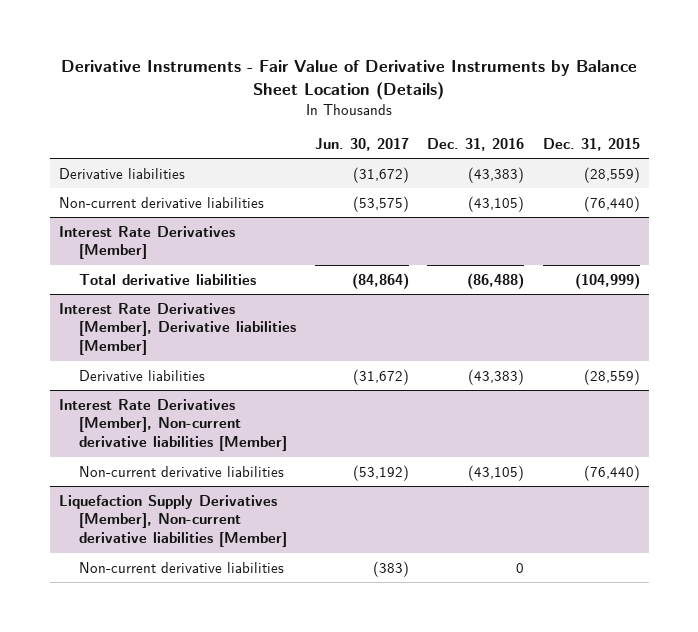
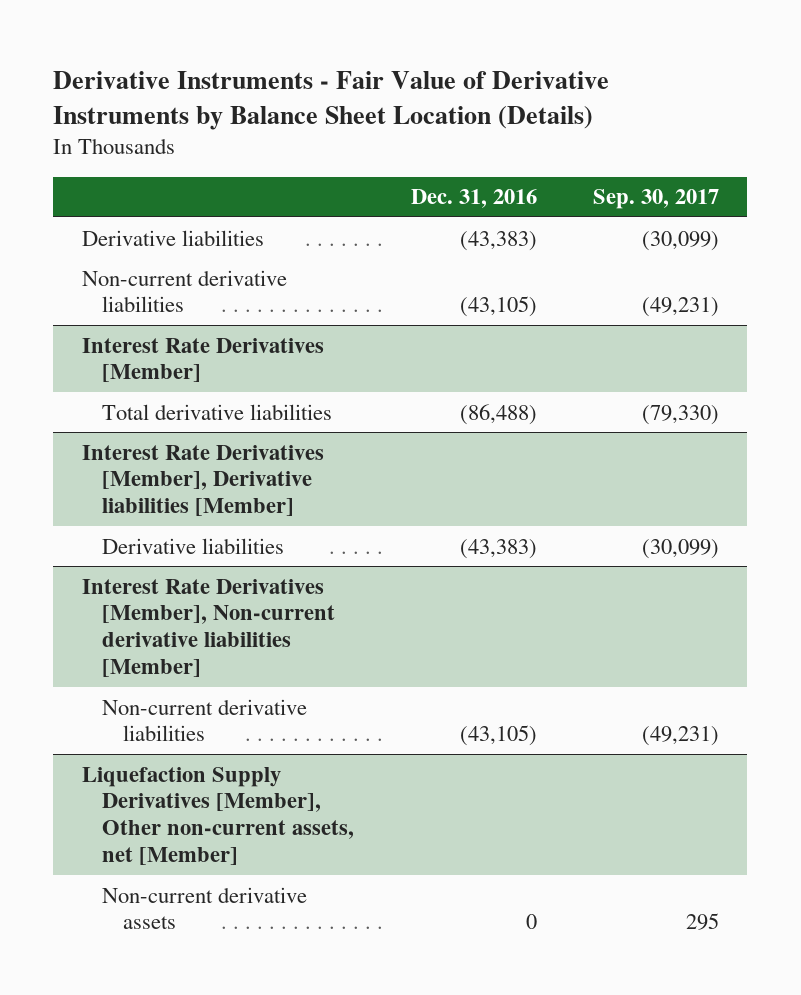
- | Jun. 30, 2017 | Dec. 31, 2016 | Dec. 31, 2015
+ | Dec. 31, 2016 | Sep. 30, 2017
- Liquefaction Supply Derivatives [Member], Non-current derivative liabilities [Member]
- Non-current derivative liabilities | (383) | 0 |
+ Liquefaction Supply Derivatives [Member], Other non-current assets, net [Member]
+ Non-current derivative assets | 0 | 295

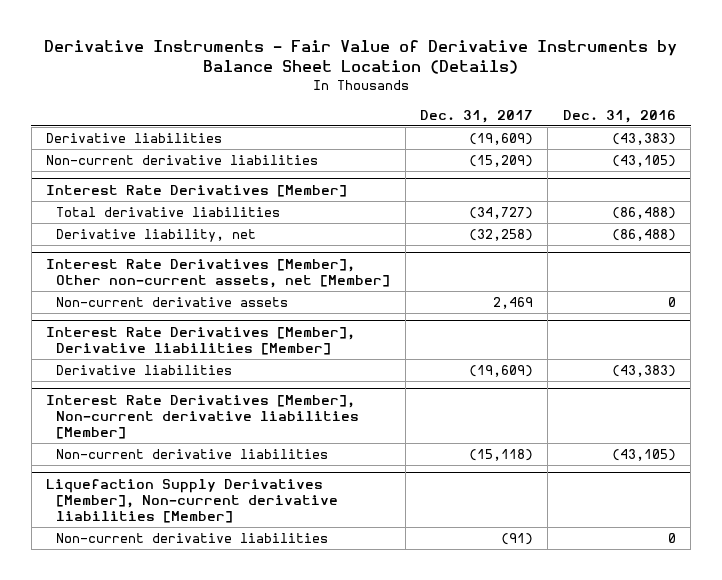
- | Dec. 31, 2016 | Sep. 30, 2017
+ | Dec. 31, 2017 | Dec. 31, 2016
@ Interest Rate Derivatives [Member]
+ Derivative liability, net | (32,258) | (86,488)
+ Interest Rate Derivatives [Member], Other non-current assets, net [Member]
+ Non-current derivative assets | 2,469 | 0
- Liquefaction Supply Derivatives [Member], Other non-current assets, net [Member]
- Non-current derivative assets | 0 | 295
+ Liquefaction Supply Derivatives [Member], Non-current derivative liabilities [Member]
+ Non-current derivative liabilities | (91) | 0

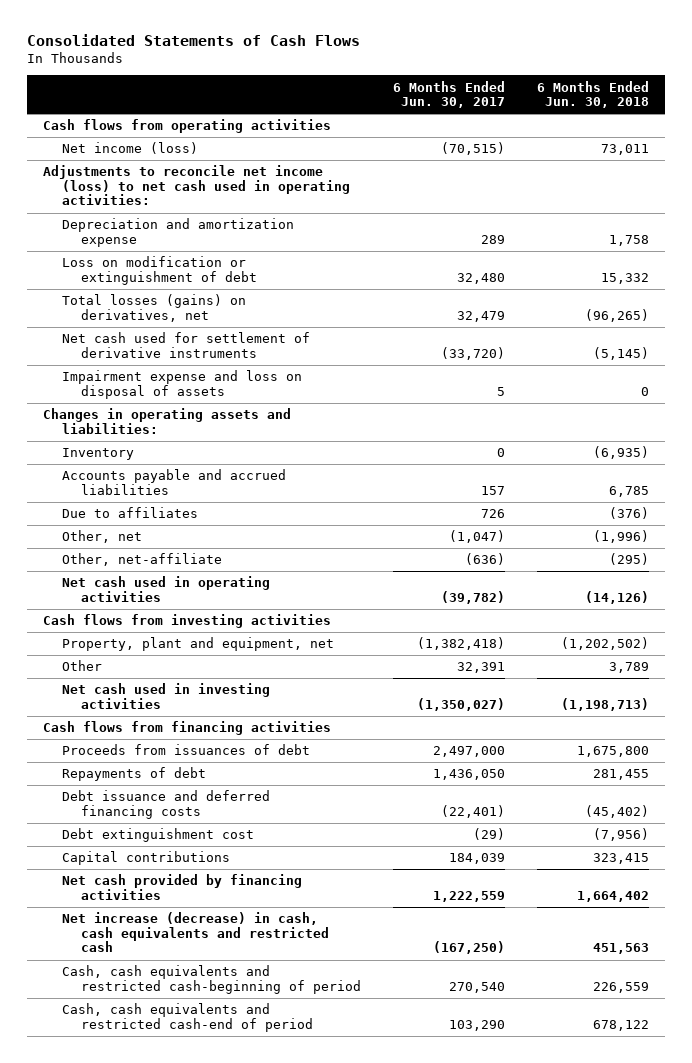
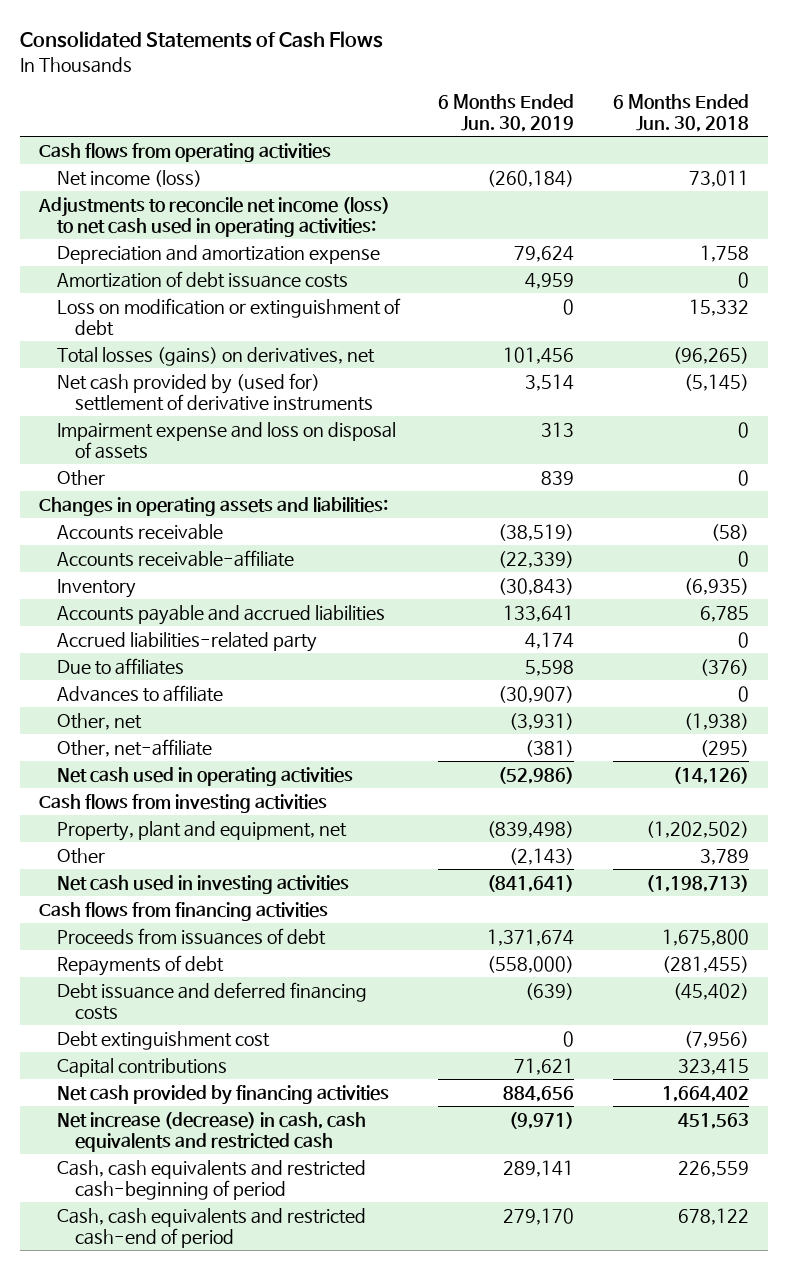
- | 6 Months Ended Jun. 30, 2017 | 6 Months Ended Jun. 30, 2018
+ | 6 Months Ended Jun. 30, 2019 | 6 Months Ended Jun. 30, 2018
+ Amortization of debt issuance costs | 4,959 | 0
- Net cash used for settlement of derivative instruments | (33,720) | (5,145)
+ Net cash provided by (used for) settlement of derivative instruments | 3,514 | (5,145)
+ Other | 839 | 0
+ Accounts receivable | (38,519) | (58)
+ Accounts receivable-affiliate | (22,339) | 0
+ Accrued liabilities-related party | 4,174 | 0
- Other, net | (1,047) | (1,996)
+ Advances to affiliate | (30,907) | 0
+ Other, net | (3,931) | (1,938)
- Repayments of debt | 1,436,050 | 281,455
+ Repayments of debt | (558,000) | (281,455)

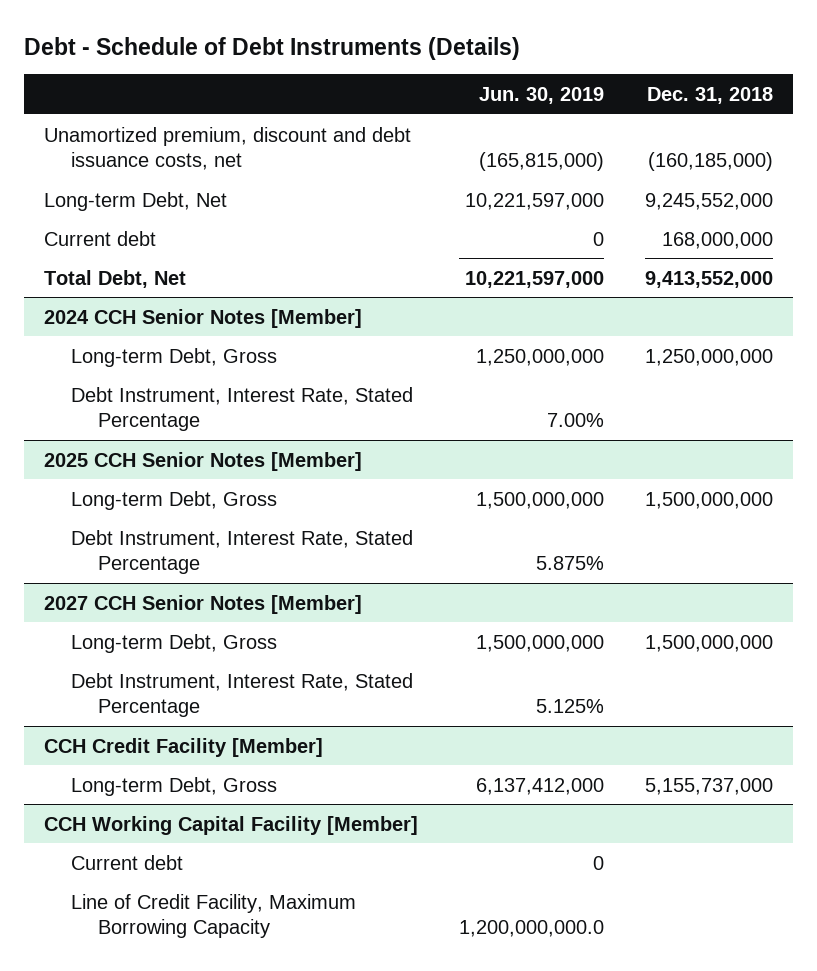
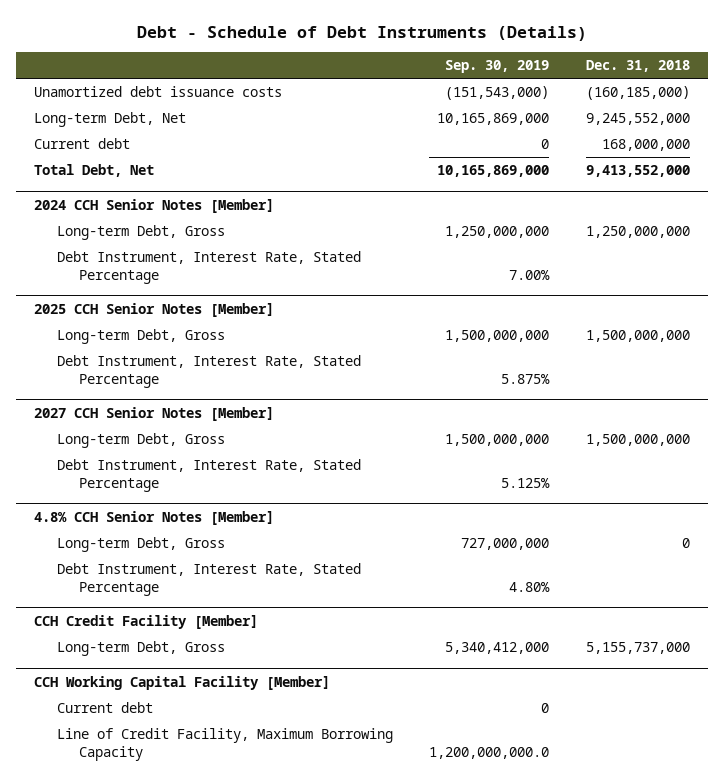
- | Jun. 30, 2019 | Dec. 31, 2018
+ | Sep. 30, 2019 | Dec. 31, 2018
- Unamortized premium, discount and debt issuance costs, net | (165,815,000) | (160,185,000)
+ Unamortized debt issuance costs | (151,543,000) | (160,185,000)
+ 4.8% CCH Senior Notes [Member]
+ Long-term Debt, Gross | 727,000,000 | 0
+ Debt Instrument, Interest Rate, Stated Percentage | 4.80% |

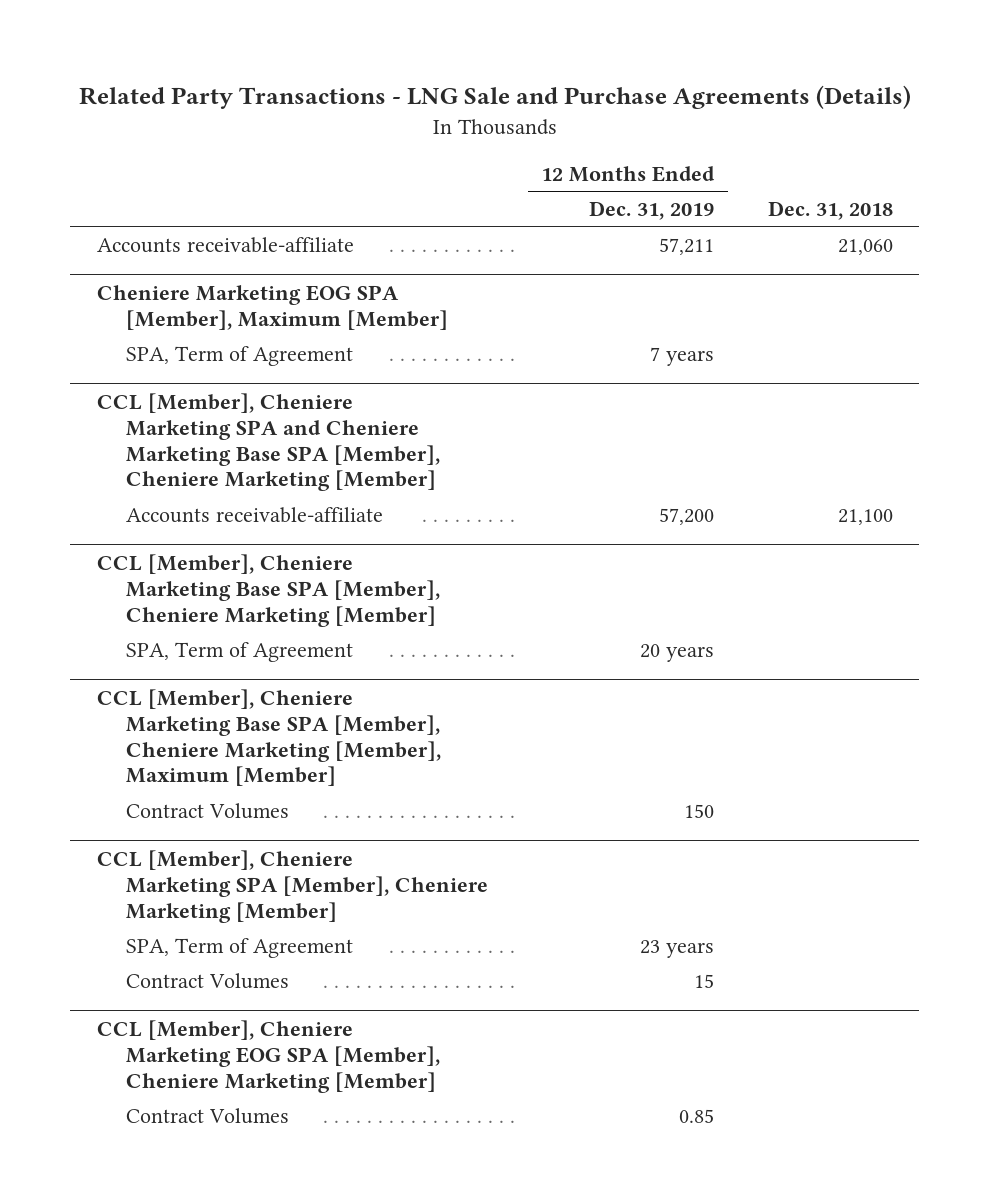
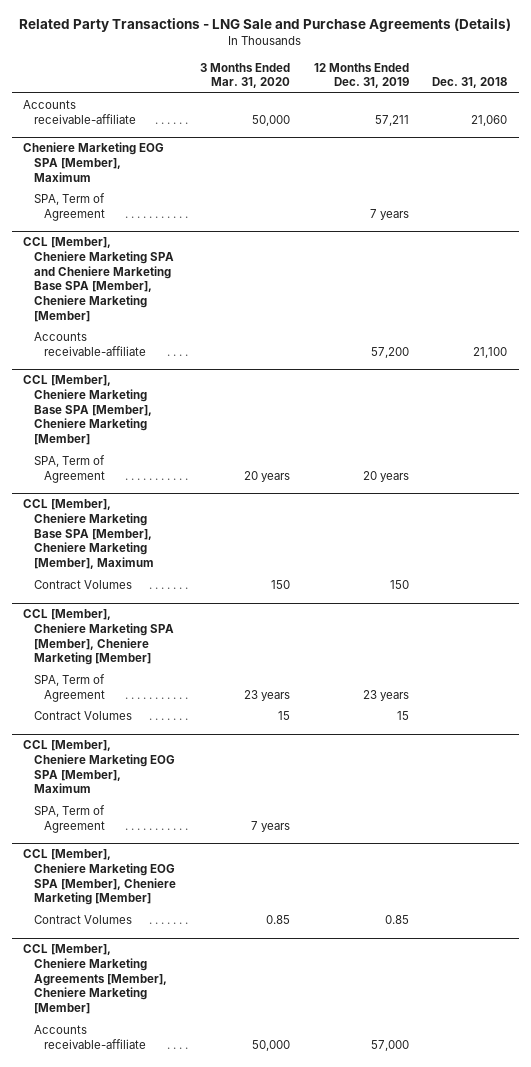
- | 12 Months Ended Dec. 31, 2019 | Dec. 31, 2018
+ | 3 Months Ended Mar. 31, 2020 | 12 Months Ended Dec. 31, 2019 | Dec. 31, 2018
- Cheniere Marketing EOG SPA [Member], Maximum [Member]
+ Cheniere Marketing EOG SPA [Member], Maximum
- CCL [Member], Cheniere Marketing Base SPA [Member], Cheniere Marketing [Member], Maximum [Member]
+ CCL [Member], Cheniere Marketing Base SPA [Member], Cheniere Marketing [Member], Maximum
+ CCL [Member], Cheniere Marketing EOG SPA [Member], Maximum
+ SPA, Term of Agreement | 7 years | |
+ CCL [Member], Cheniere Marketing Agreements [Member], Cheniere Marketing [Member]
+ Accounts receivable-affiliate | 50,000 | 57,000 |

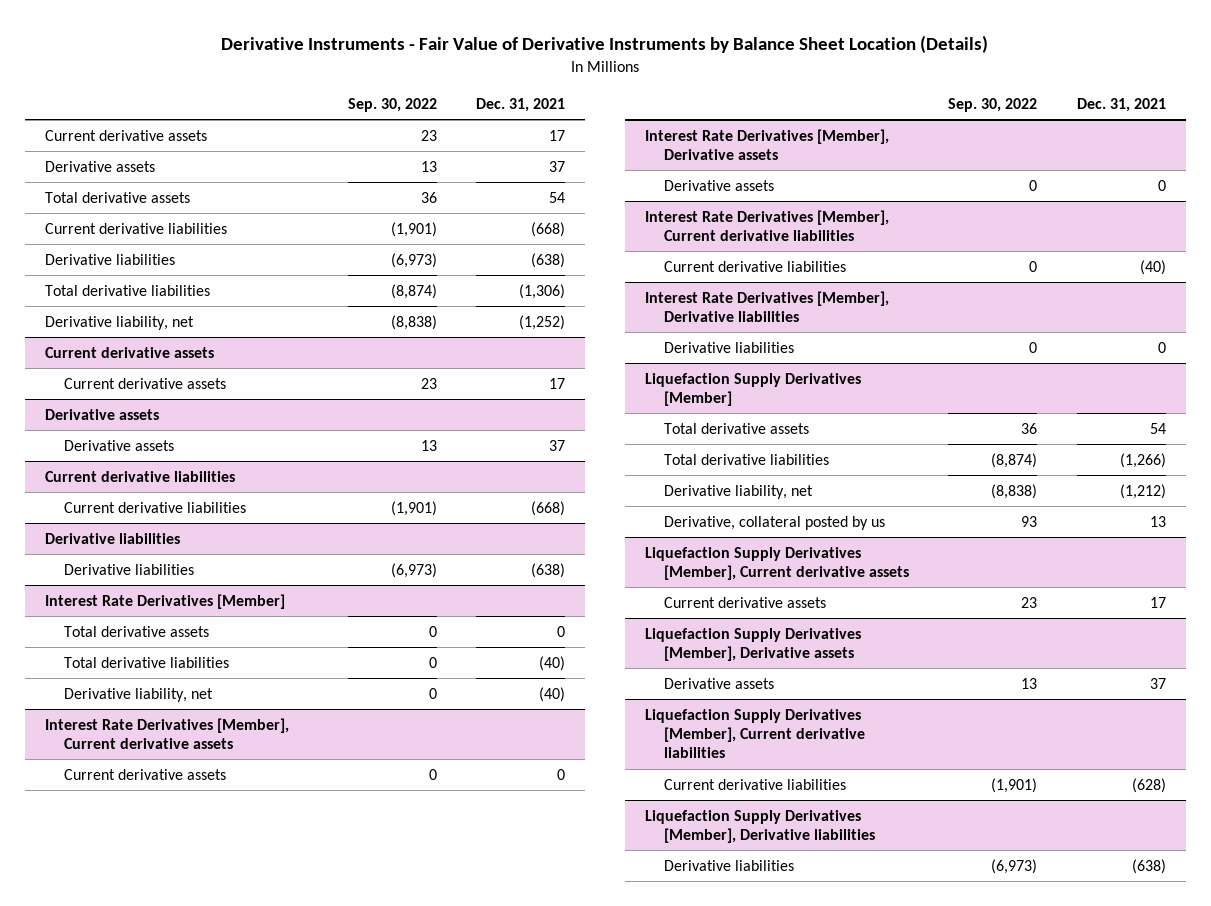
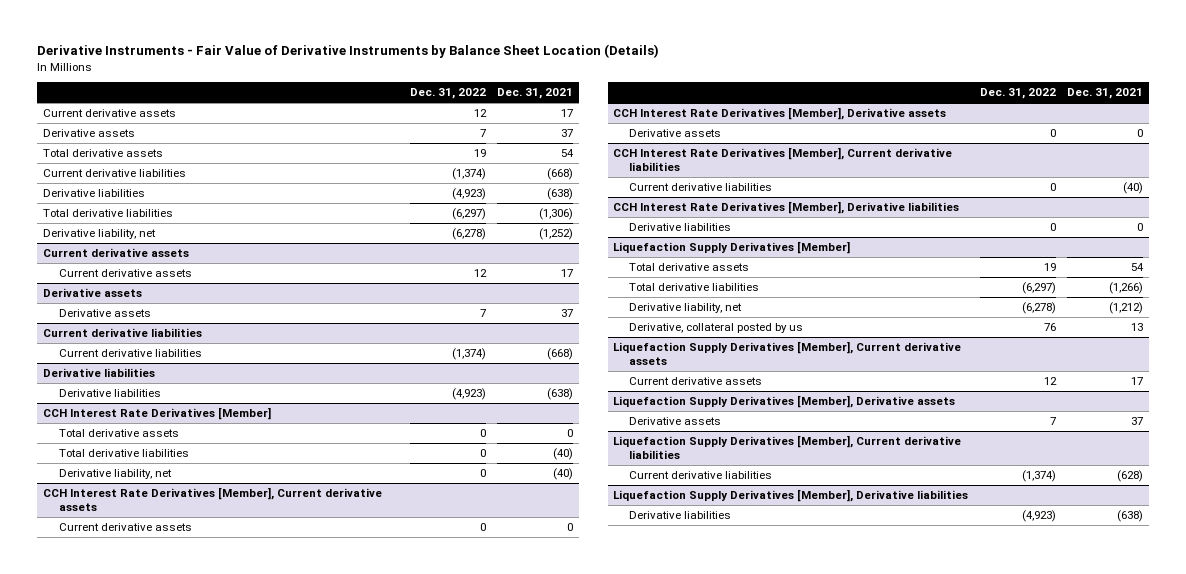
- | Sep. 30, 2022 | Dec. 31, 2021
+ | Dec. 31, 2022 | Dec. 31, 2021
- Interest Rate Derivatives [Member]
+ CCH Interest Rate Derivatives [Member]
- Interest Rate Derivatives [Member], Current derivative assets
+ CCH Interest Rate Derivatives [Member], Current derivative assets
- Interest Rate Derivatives [Member], Derivative assets
+ CCH Interest Rate Derivatives [Member], Derivative assets
- Interest Rate Derivatives [Member], Current derivative liabilities
+ CCH Interest Rate Derivatives [Member], Current derivative liabilities
- Interest Rate Derivatives [Member], Derivative liabilities
+ CCH Interest Rate Derivatives [Member], Derivative liabilities

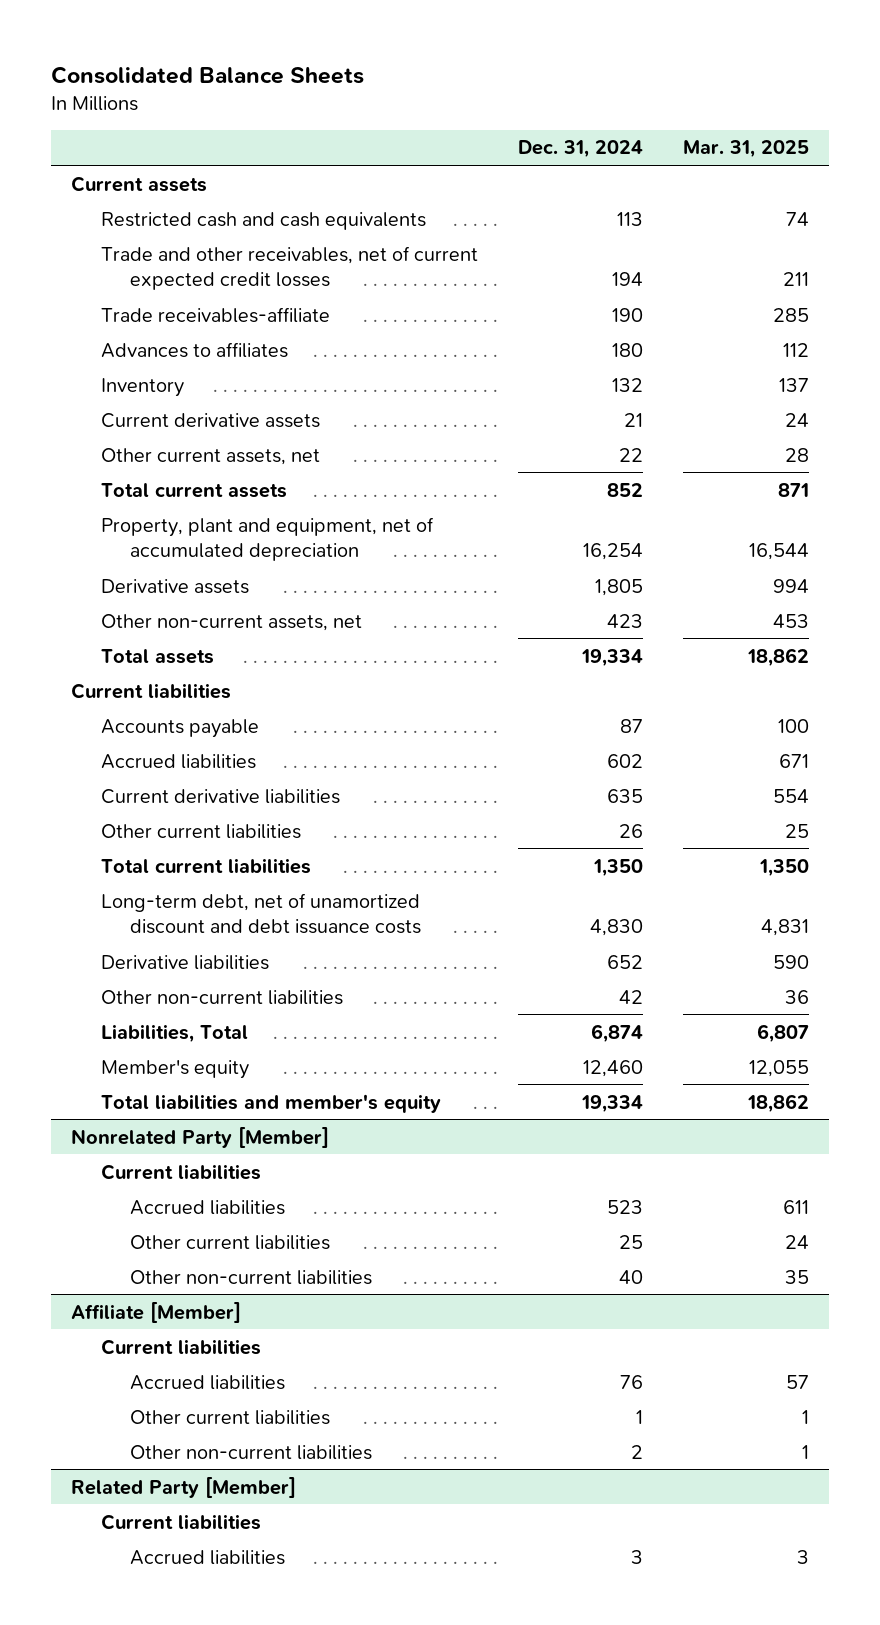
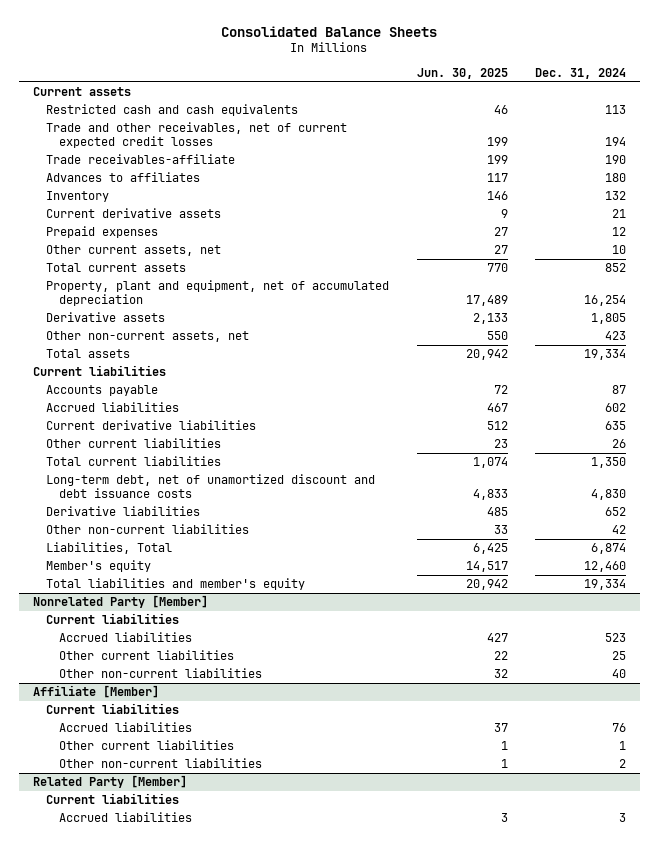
- | Dec. 31, 2024 | Mar. 31, 2025
+ | Jun. 30, 2025 | Dec. 31, 2024
- Other current assets, net | 22 | 28
+ Prepaid expenses | 27 | 12
+ Other current assets, net | 27 | 10

